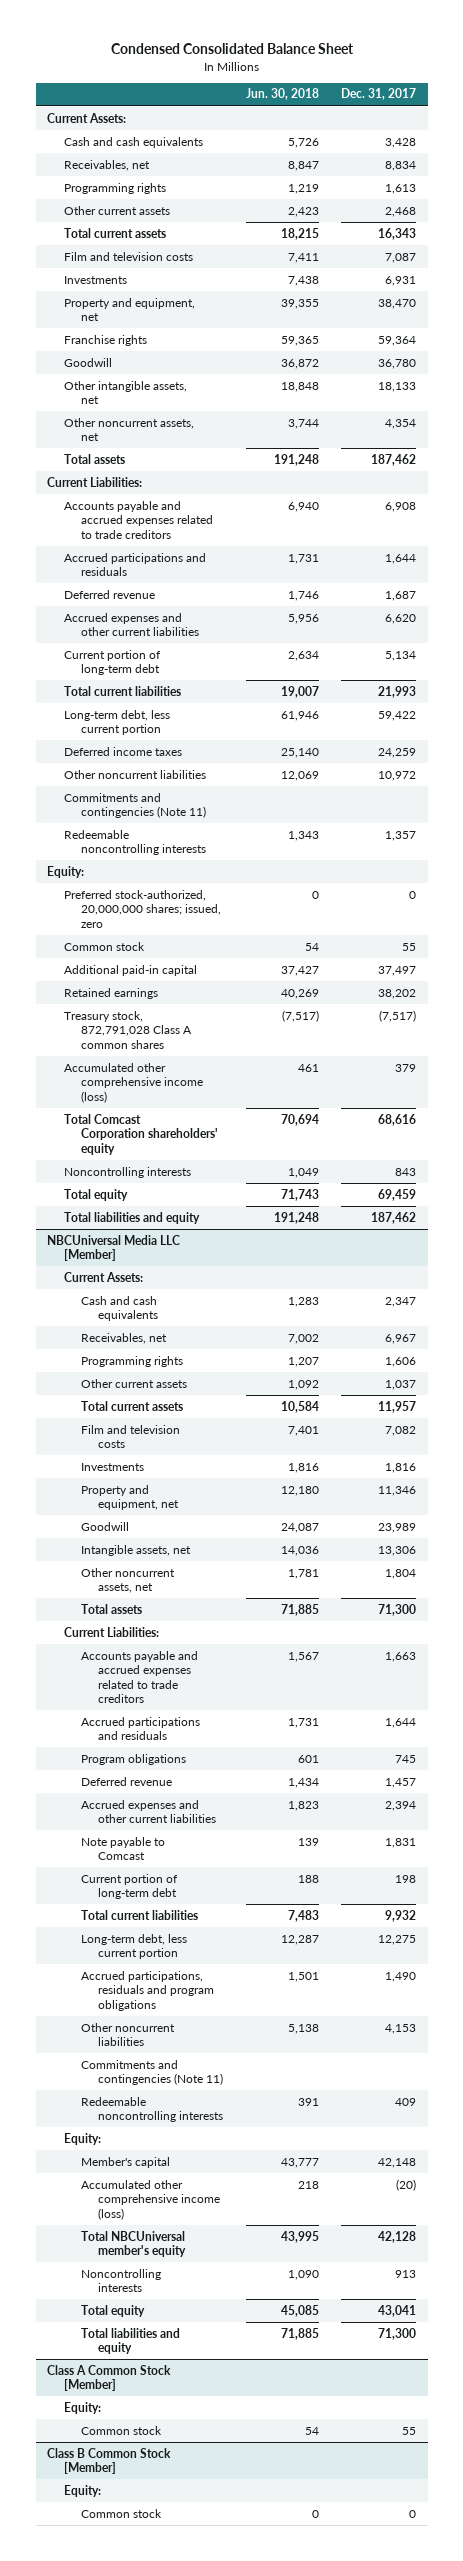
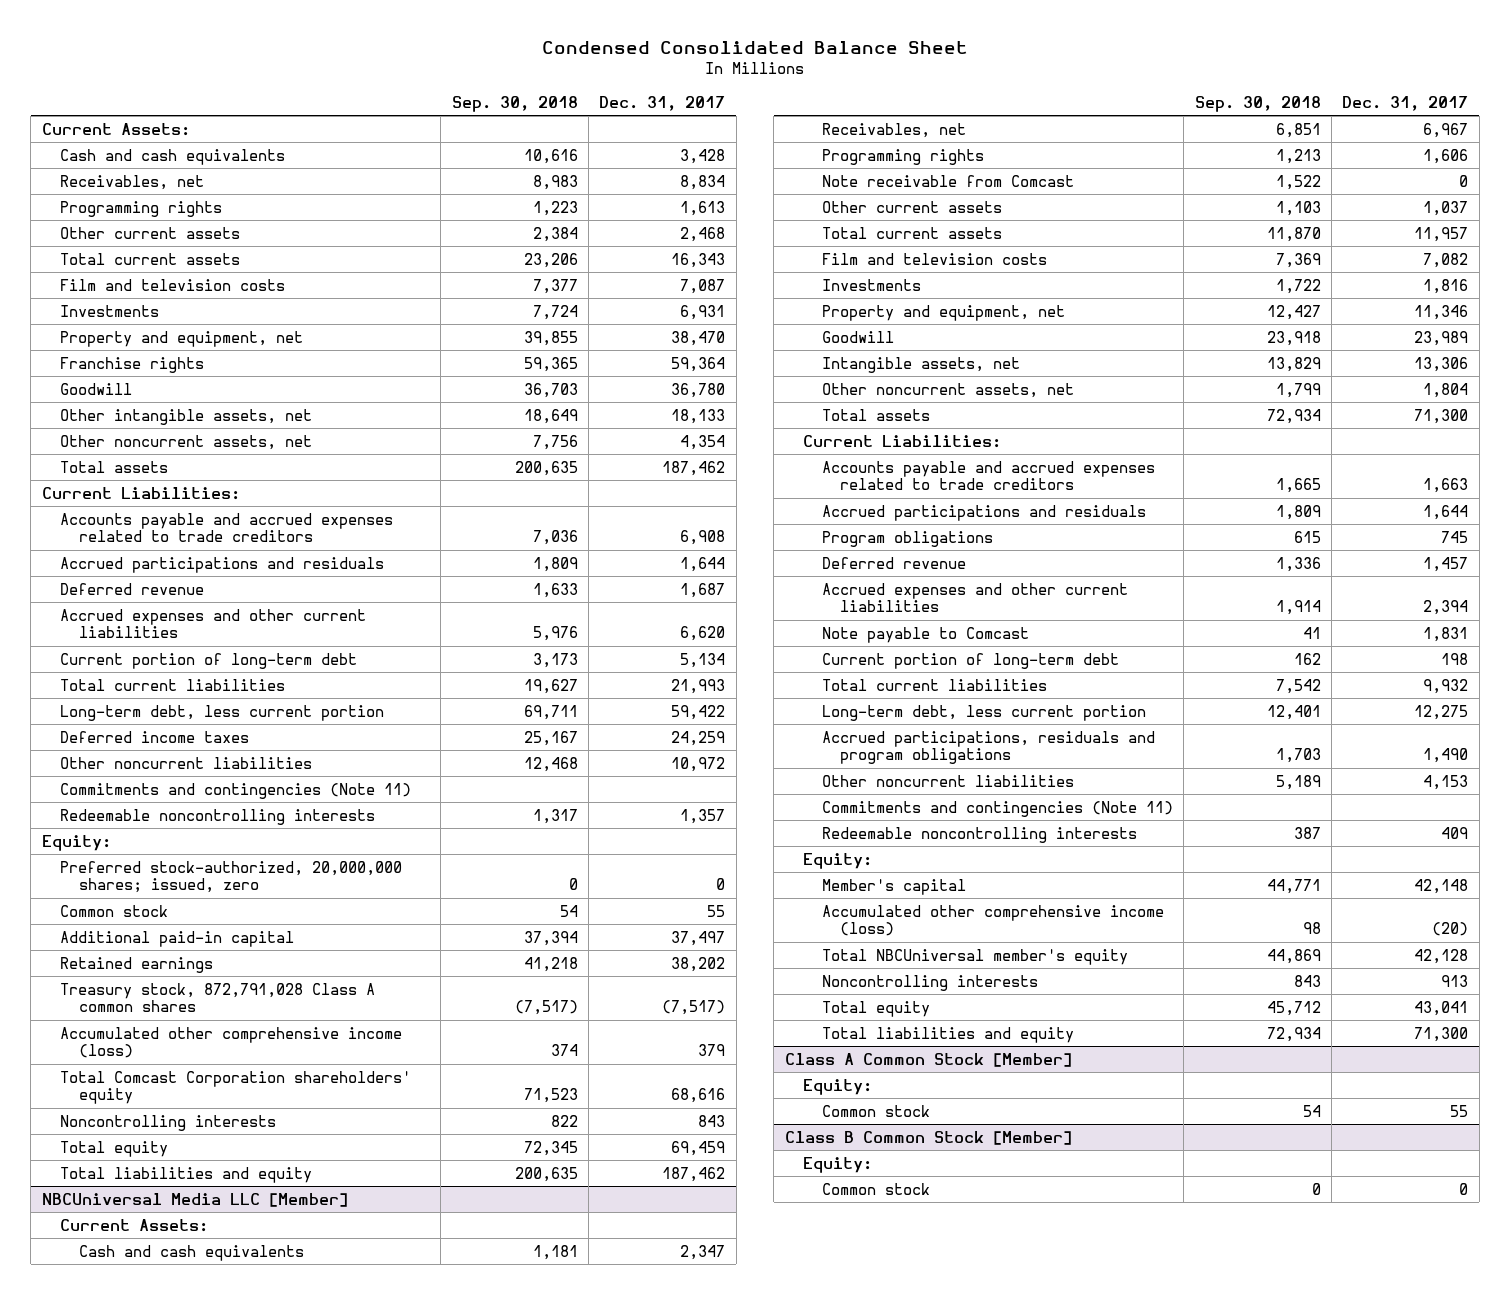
- | Jun. 30, 2018 | Dec. 31, 2017
+ | Sep. 30, 2018 | Dec. 31, 2017
@ NBCUniversal Media LLC [Member]
+ Note receivable from Comcast | 1,522 | 0

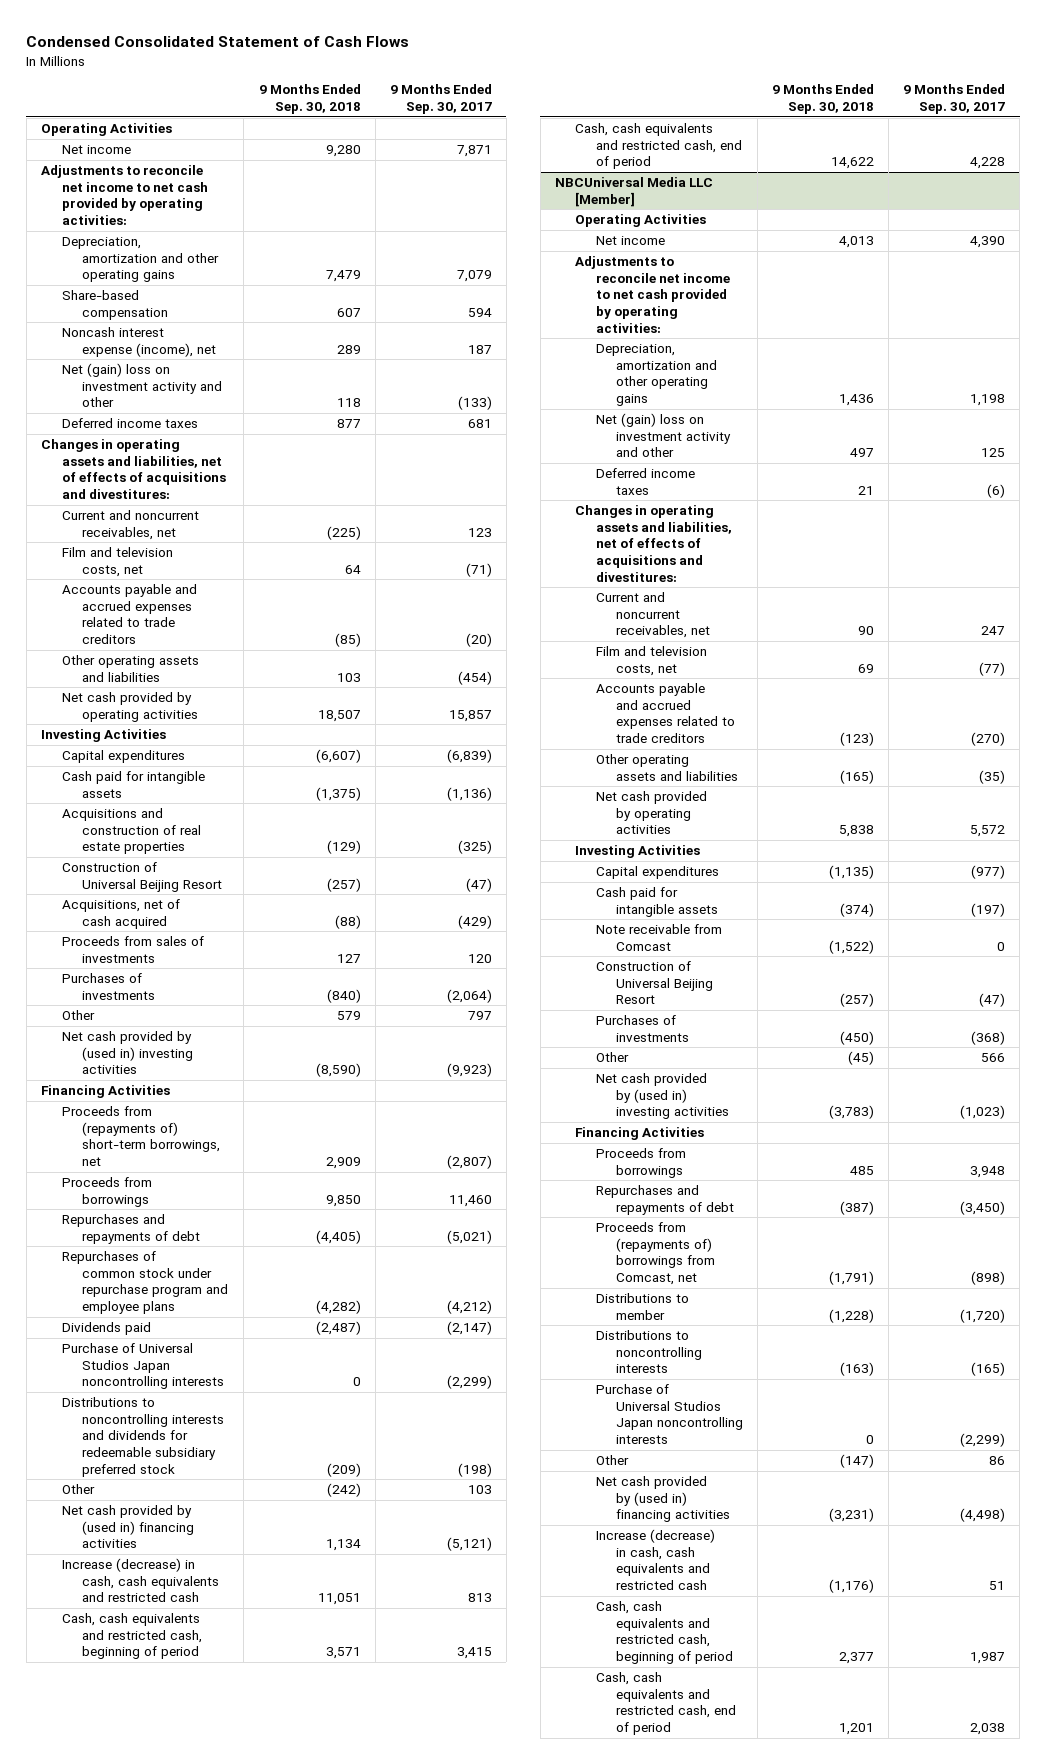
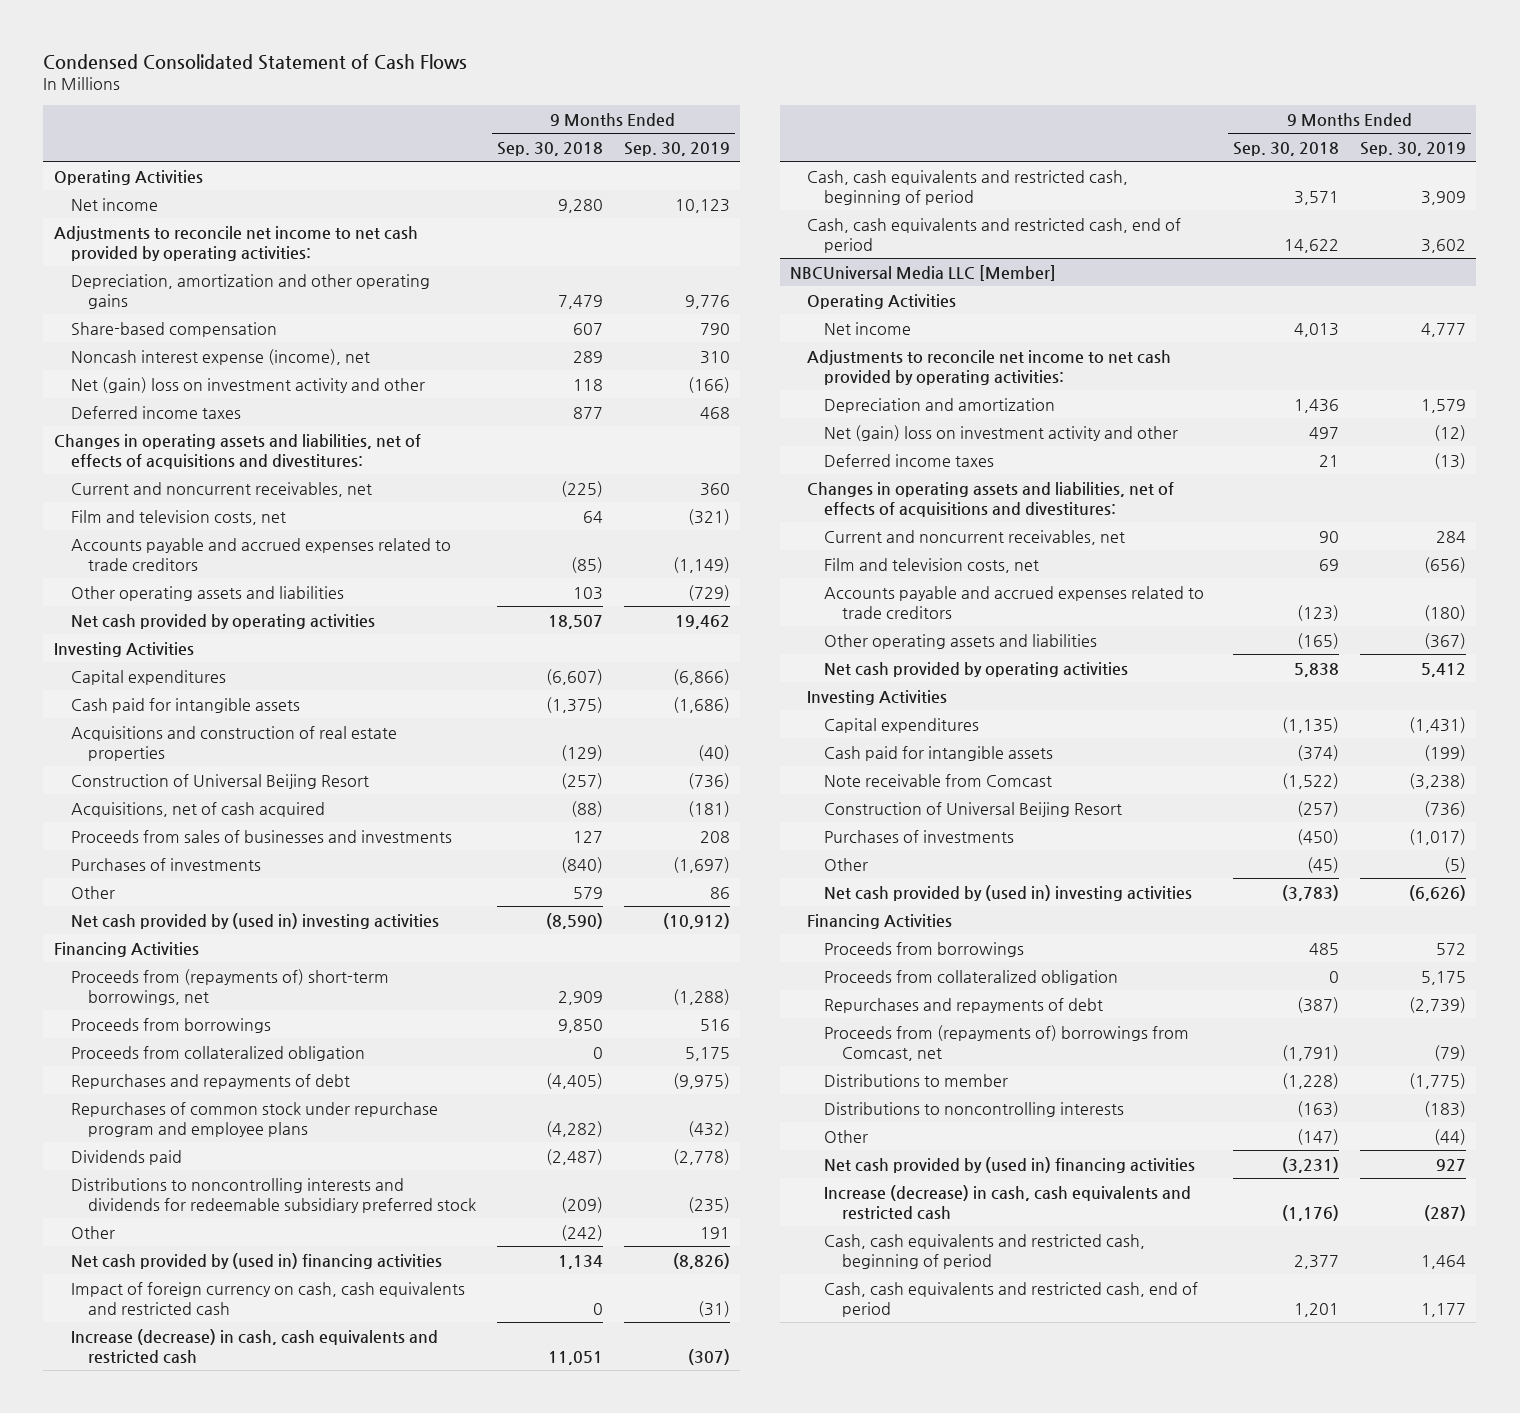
- | 9 Months Ended Sep. 30, 2018 | 9 Months Ended Sep. 30, 2017
+ | 9 Months Ended Sep. 30, 2018 | 9 Months Ended Sep. 30, 2019
- Proceeds from sales of investments | 127 | 120
+ Proceeds from sales of businesses and investments | 127 | 208
+ Proceeds from collateralized obligation | 0 | 5,175
- Purchase of Universal Studios Japan noncontrolling interests | 0 | (2,299)
+ Impact of foreign currency on cash, cash equivalents and restricted cash | 0 | (31)
@ NBCUniversal Media LLC [Member]
- Depreciation, amortization and other operating gains | 1,436 | 1,198
+ Depreciation and amortization | 1,436 | 1,579
+ Proceeds from collateralized obligation | 0 | 5,175
- Purchase of Universal Studios Japan noncontrolling interests | 0 | (2,299)

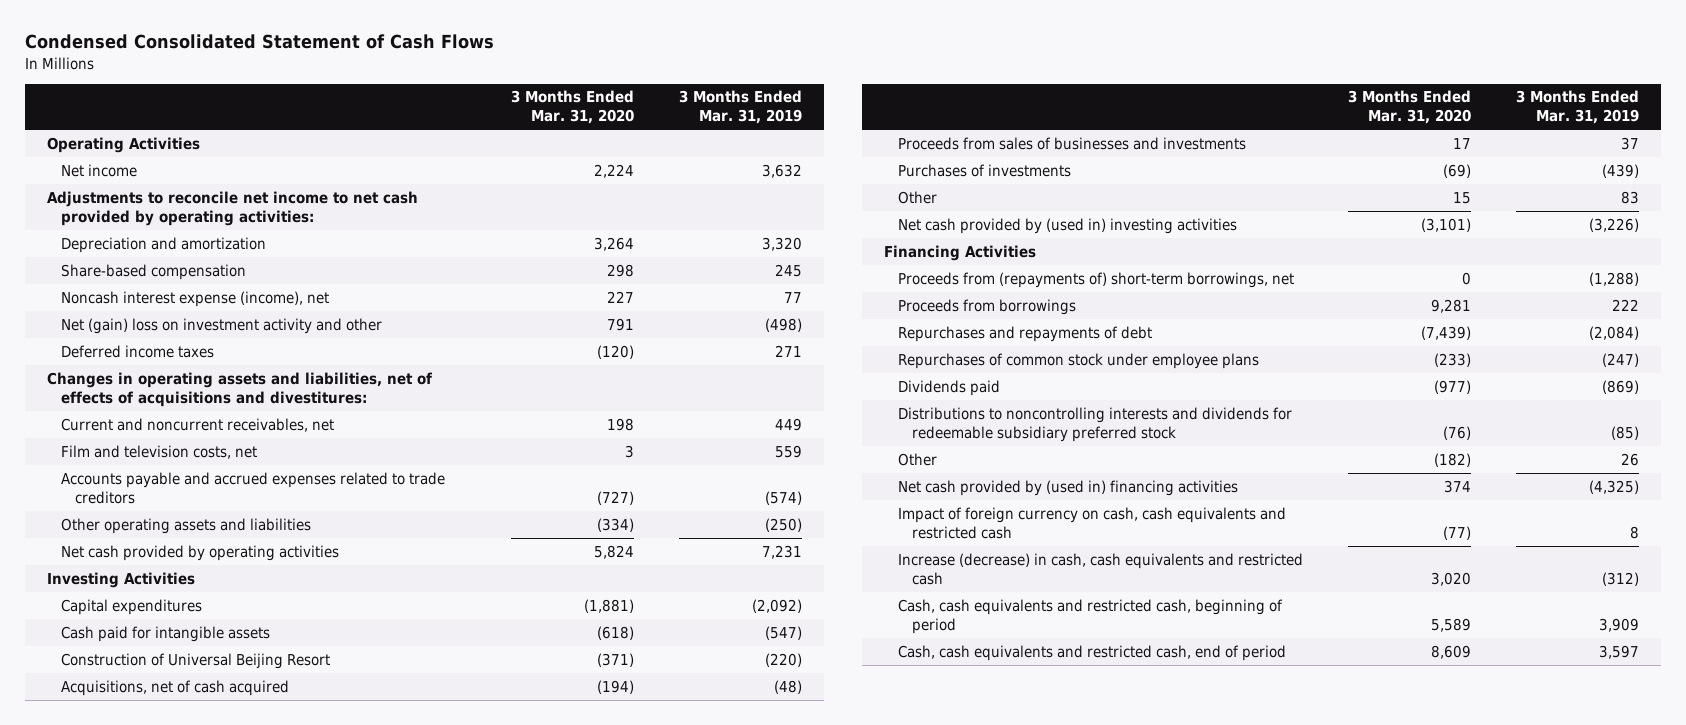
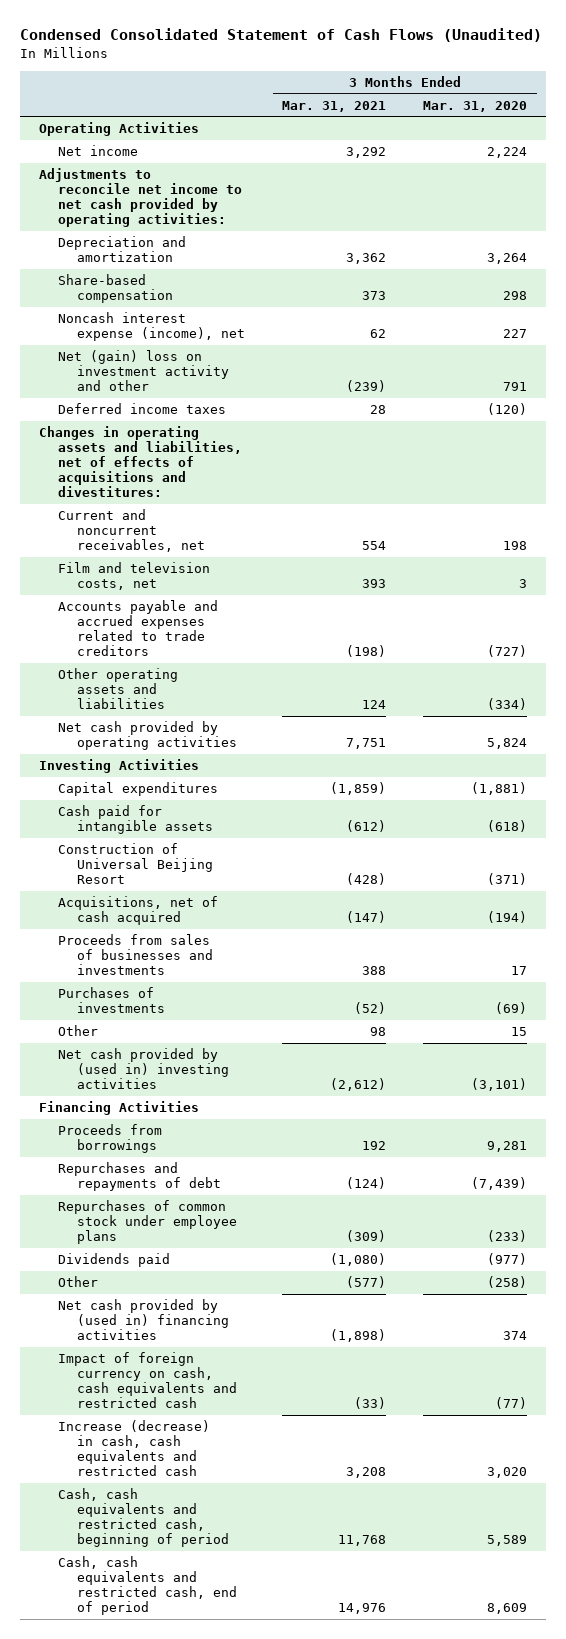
- Condensed Consolidated Statement of Cash Flows
+ Condensed Consolidated Statement of Cash Flows (Unaudited)
- | 3 Months Ended Mar. 31, 2020 | 3 Months Ended Mar. 31, 2019
+ | 3 Months Ended Mar. 31, 2021 | 3 Months Ended Mar. 31, 2020
- Proceeds from (repayments of) short-term borrowings, net | 0 | (1,288)
- Distributions to noncontrolling interests and dividends for redeemable subsidiary preferred stock | (76) | (85)
- Other | (182) | 26
+ Other | (577) | (258)

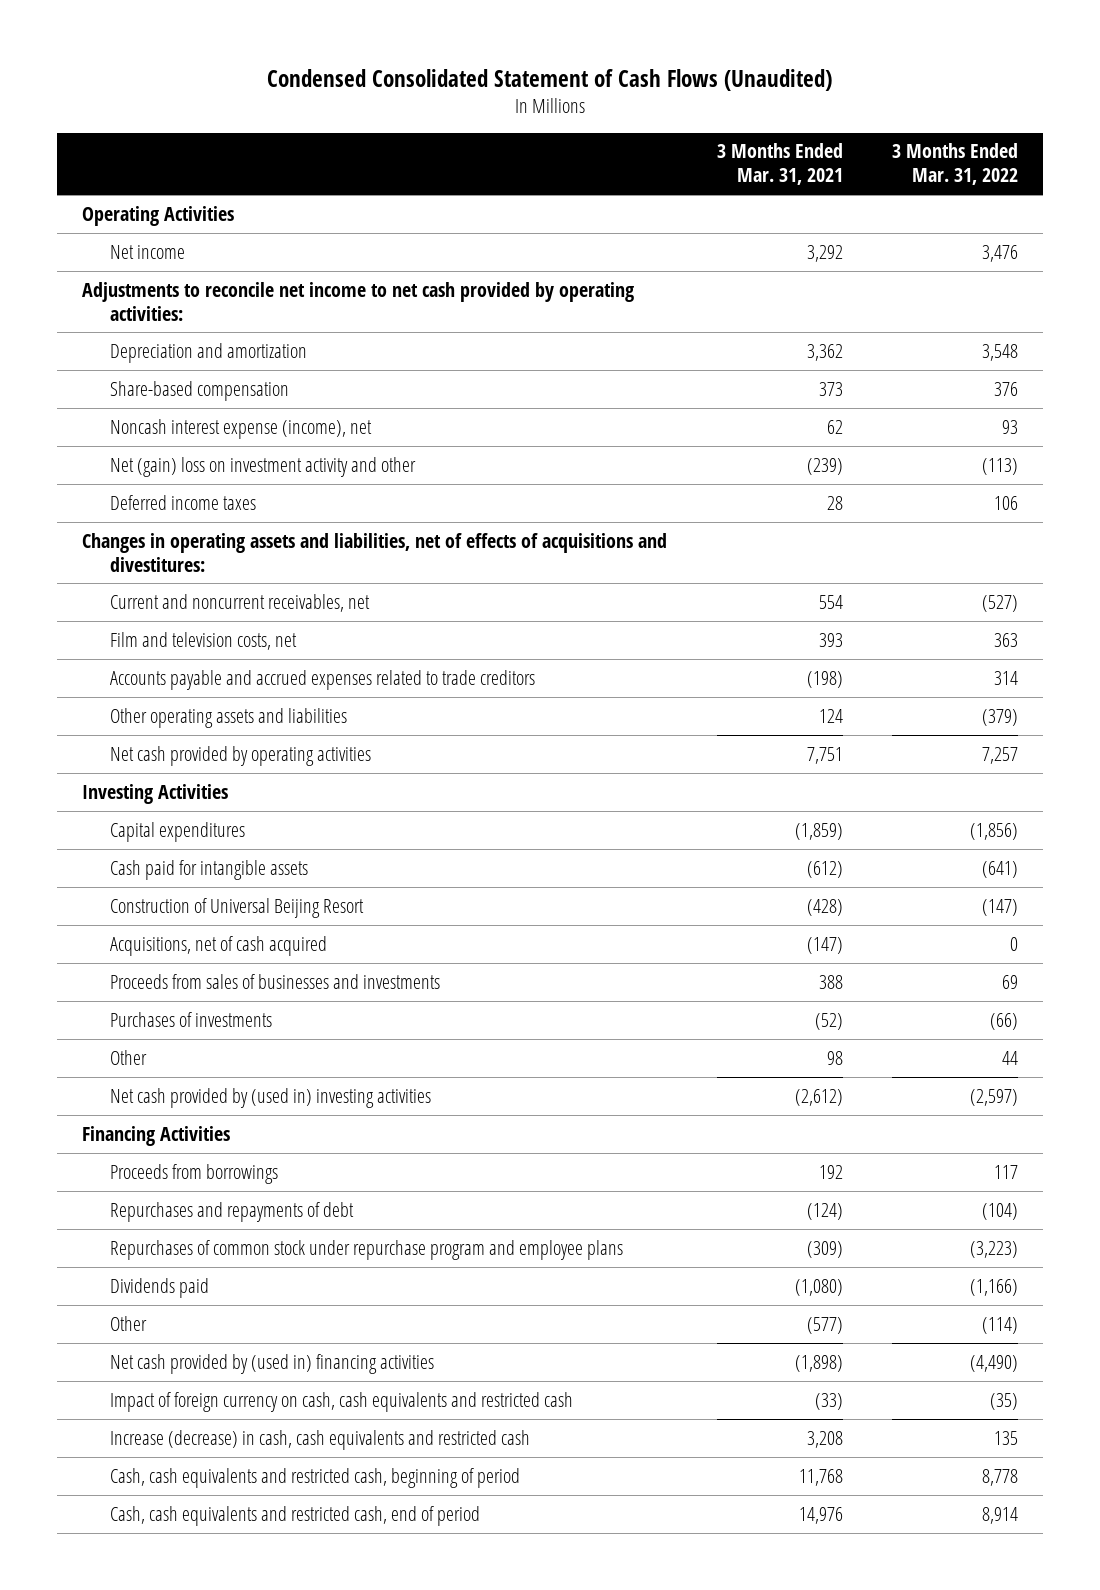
- | 3 Months Ended Mar. 31, 2021 | 3 Months Ended Mar. 31, 2020
+ | 3 Months Ended Mar. 31, 2021 | 3 Months Ended Mar. 31, 2022
- Repurchases of common stock under employee plans | (309) | (233)
+ Repurchases of common stock under repurchase program and employee plans | (309) | (3,223)

